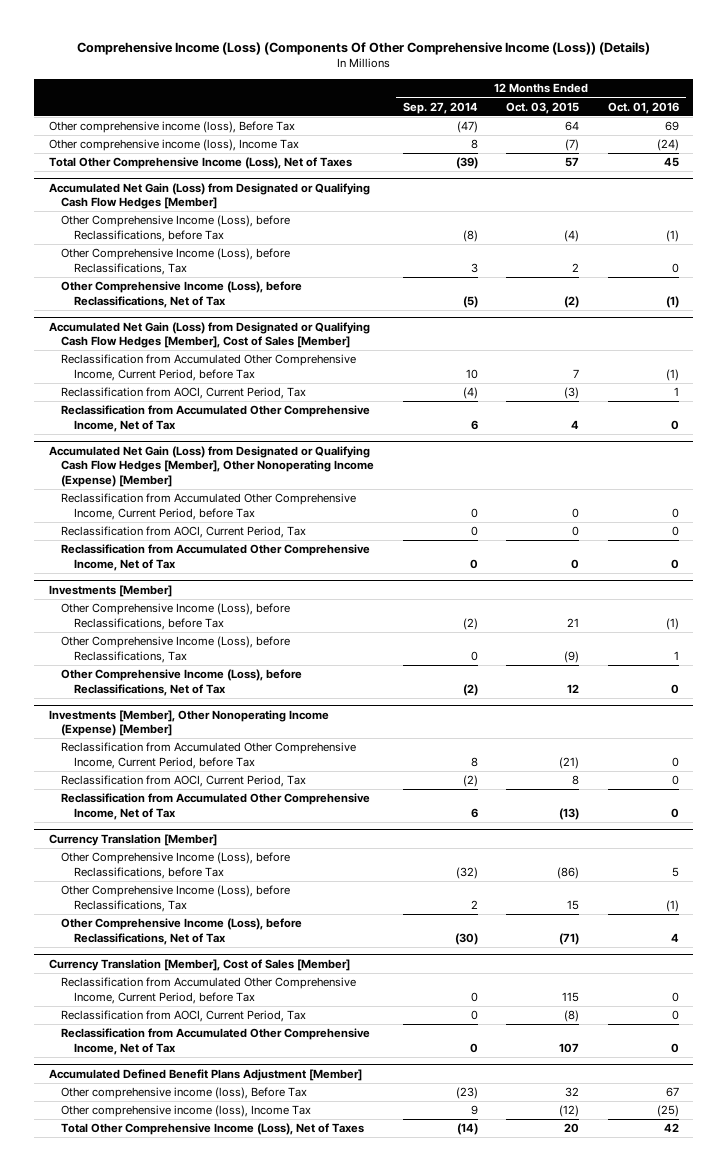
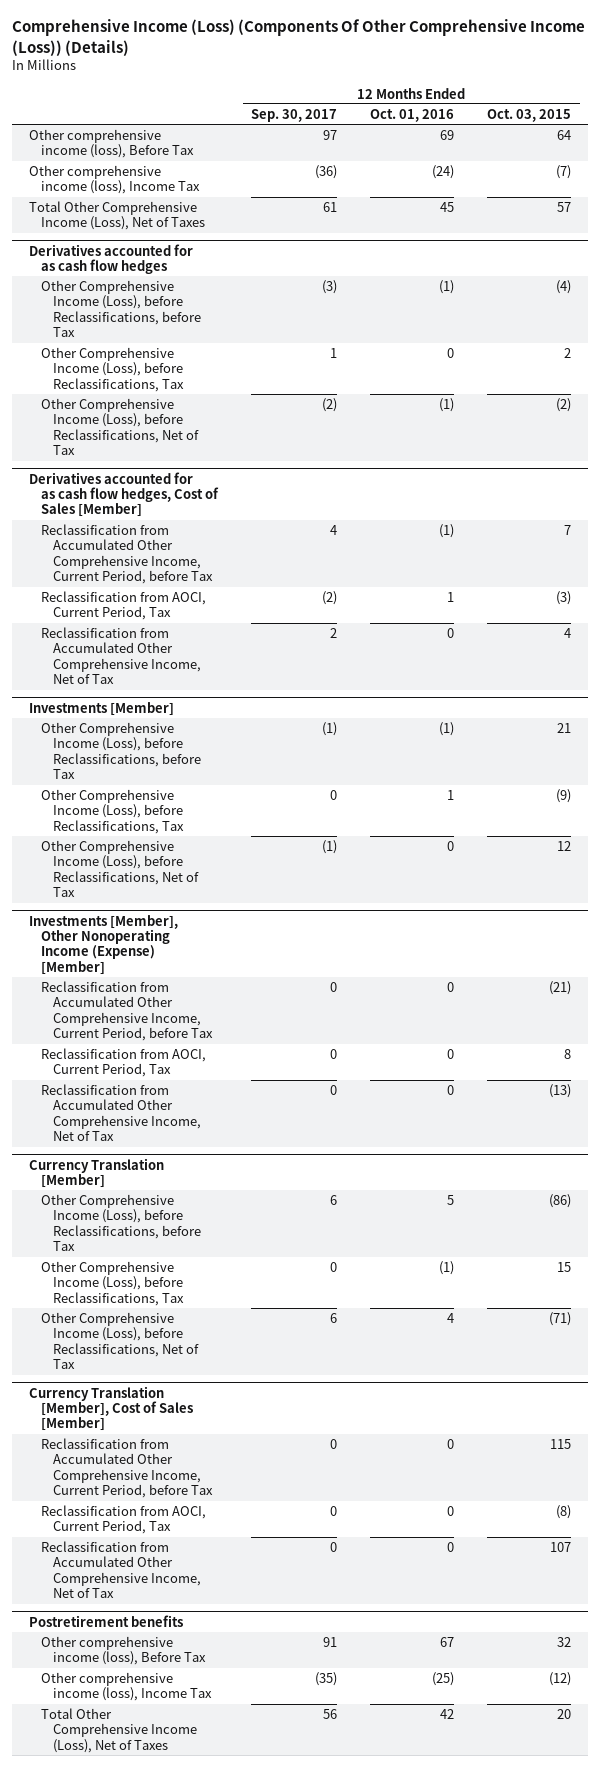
- | 12 Months Ended Sep. 27, 2014 | 12 Months Ended Oct. 03, 2015 | 12 Months Ended Oct. 01, 2016
+ | 12 Months Ended Sep. 30, 2017 | 12 Months Ended Oct. 01, 2016 | 12 Months Ended Oct. 03, 2015
- Accumulated Net Gain (Loss) from Designated or Qualifying Cash Flow Hedges [Member]
+ Derivatives accounted for as cash flow hedges
- Accumulated Net Gain (Loss) from Designated or Qualifying Cash Flow Hedges [Member], Cost of Sales [Member]
+ Derivatives accounted for as cash flow hedges, Cost of Sales [Member]
- Accumulated Net Gain (Loss) from Designated or Qualifying Cash Flow Hedges [Member], Other Nonoperating Income (Expense) [Member]
- Reclassification from Accumulated Other Comprehensive Income, Current Period, before Tax | 0 | 0 | 0
- Reclassification from AOCI, Current Period, Tax | 0 | 0 | 0
- Reclassification from Accumulated Other Comprehensive Income, Net of Tax | 0 | 0 | 0
- Accumulated Defined Benefit Plans Adjustment [Member]
+ Postretirement benefits

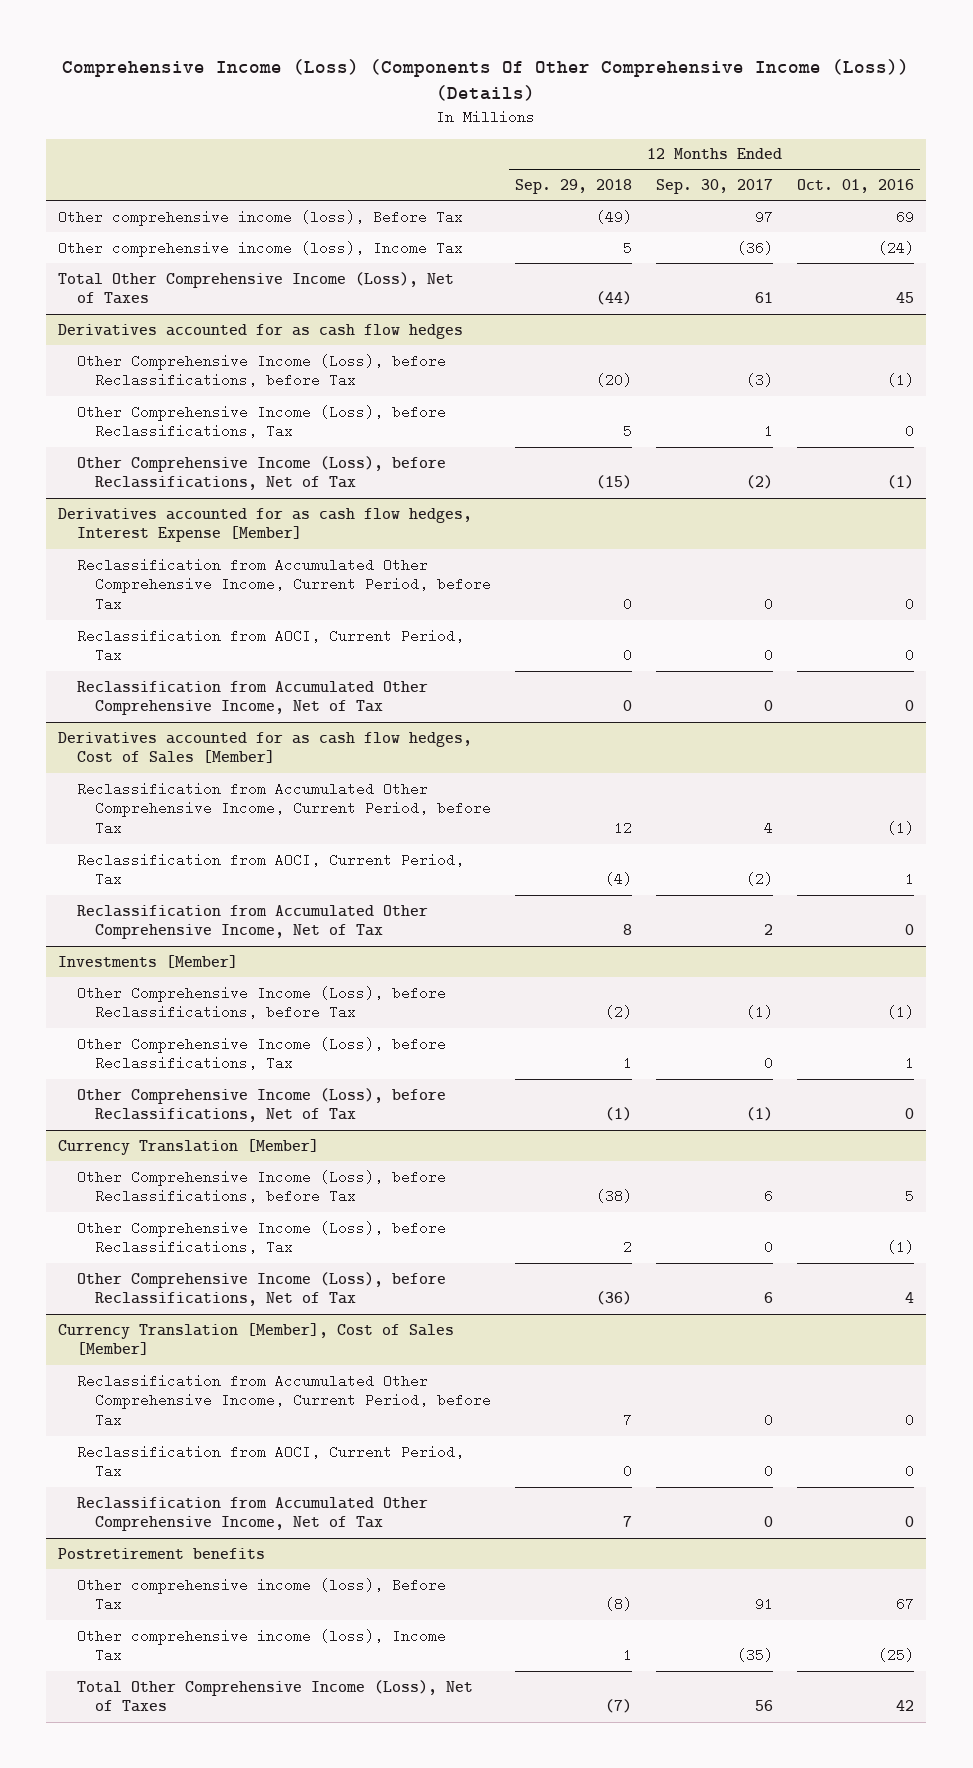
- | 12 Months Ended Sep. 30, 2017 | 12 Months Ended Oct. 01, 2016 | 12 Months Ended Oct. 03, 2015
+ | 12 Months Ended Sep. 29, 2018 | 12 Months Ended Sep. 30, 2017 | 12 Months Ended Oct. 01, 2016
+ Derivatives accounted for as cash flow hedges, Interest Expense [Member]
+ Reclassification from Accumulated Other Comprehensive Income, Current Period, before Tax | 0 | 0 | 0
+ Reclassification from AOCI, Current Period, Tax | 0 | 0 | 0
+ Reclassification from Accumulated Other Comprehensive Income, Net of Tax | 0 | 0 | 0
- Investments [Member], Other Nonoperating Income (Expense) [Member]
- Reclassification from Accumulated Other Comprehensive Income, Current Period, before Tax | 0 | 0 | (21)
- Reclassification from AOCI, Current Period, Tax | 0 | 0 | 8
- Reclassification from Accumulated Other Comprehensive Income, Net of Tax | 0 | 0 | (13)

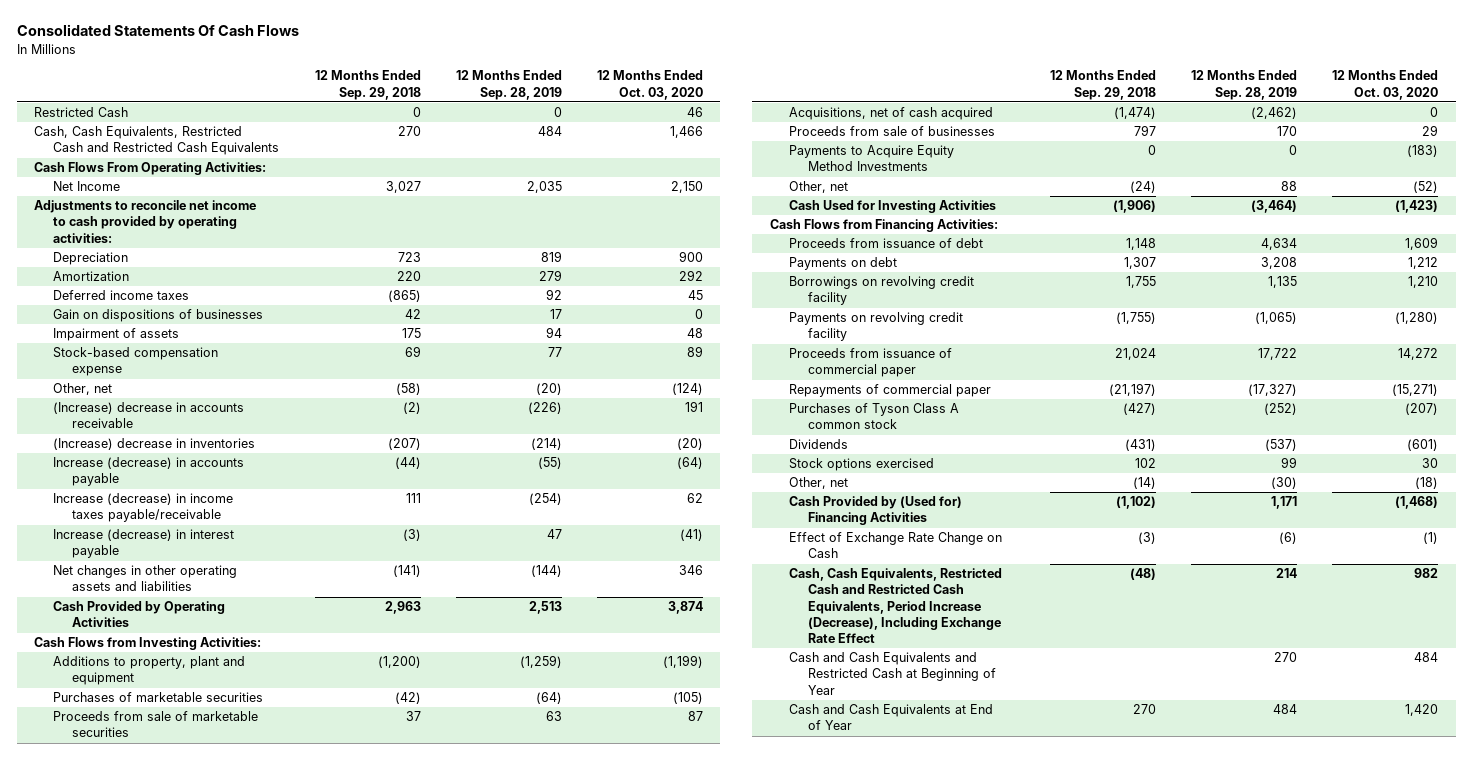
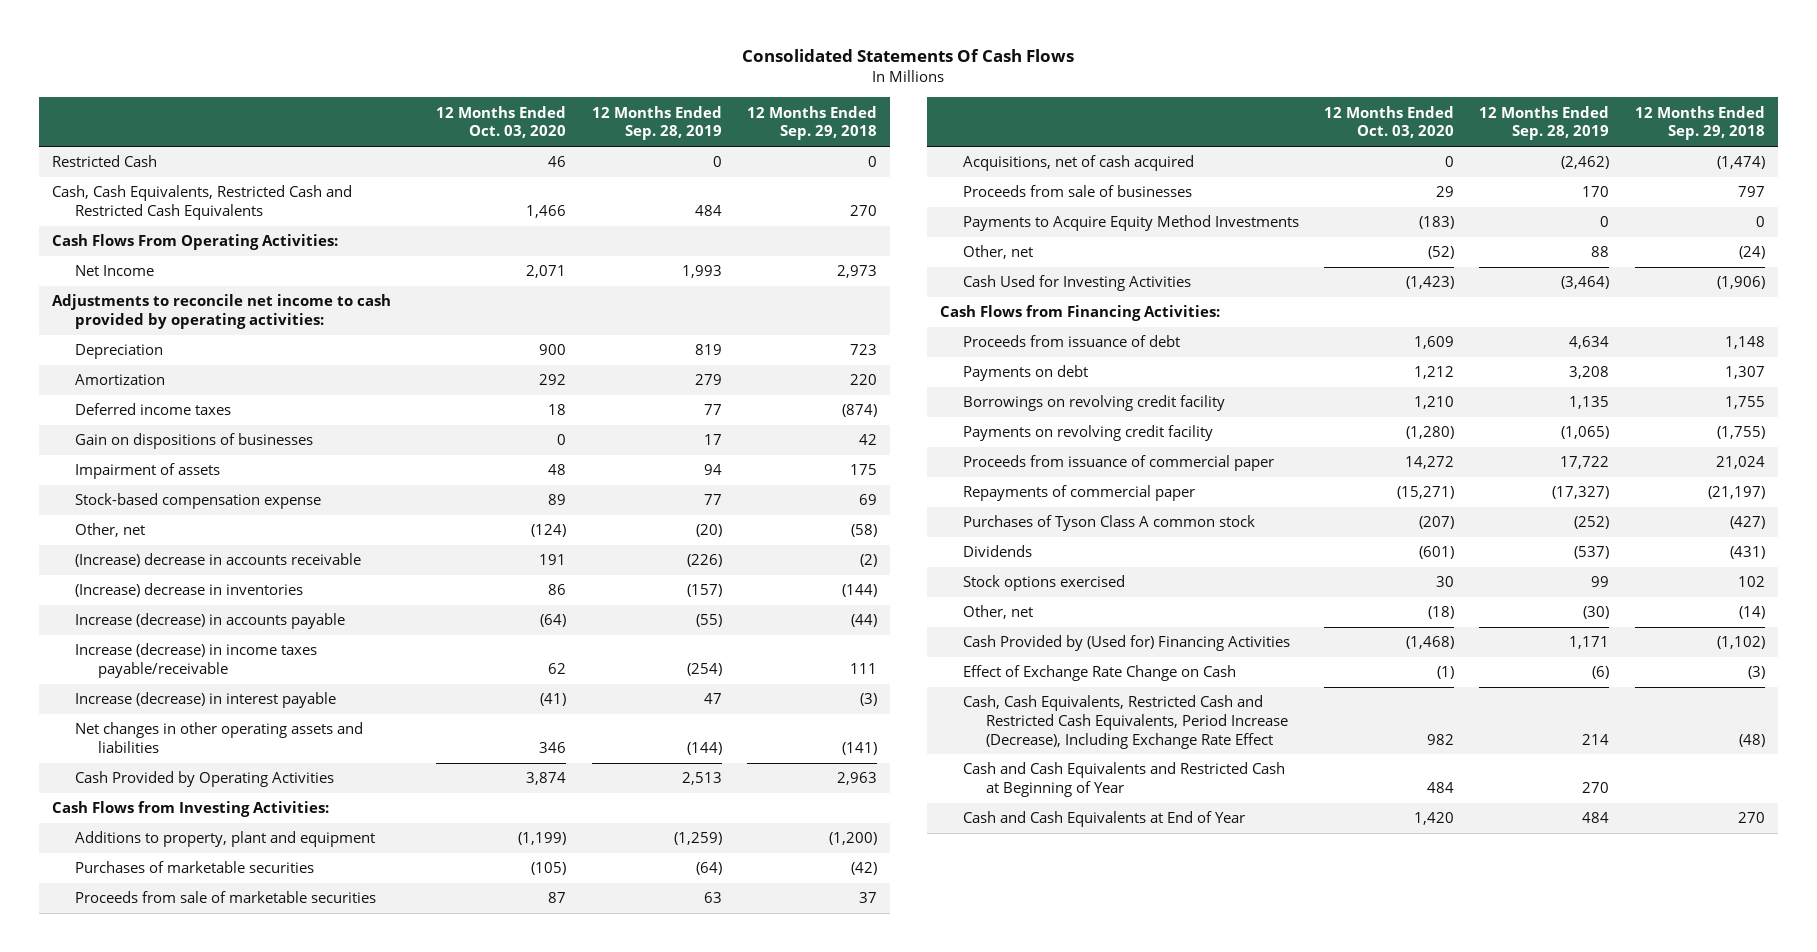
- | 12 Months Ended Sep. 29, 2018 | 12 Months Ended Sep. 28, 2019 | 12 Months Ended Oct. 03, 2020
+ | 12 Months Ended Oct. 03, 2020 | 12 Months Ended Sep. 28, 2019 | 12 Months Ended Sep. 29, 2018
- Net Income | 3,027 | 2,035 | 2,150
+ Net Income | 2,071 | 1,993 | 2,973
- Deferred income taxes | (865) | 92 | 45
+ Deferred income taxes | 18 | 77 | (874)
- (Increase) decrease in inventories | (207) | (214) | (20)
+ (Increase) decrease in inventories | 86 | (157) | (144)

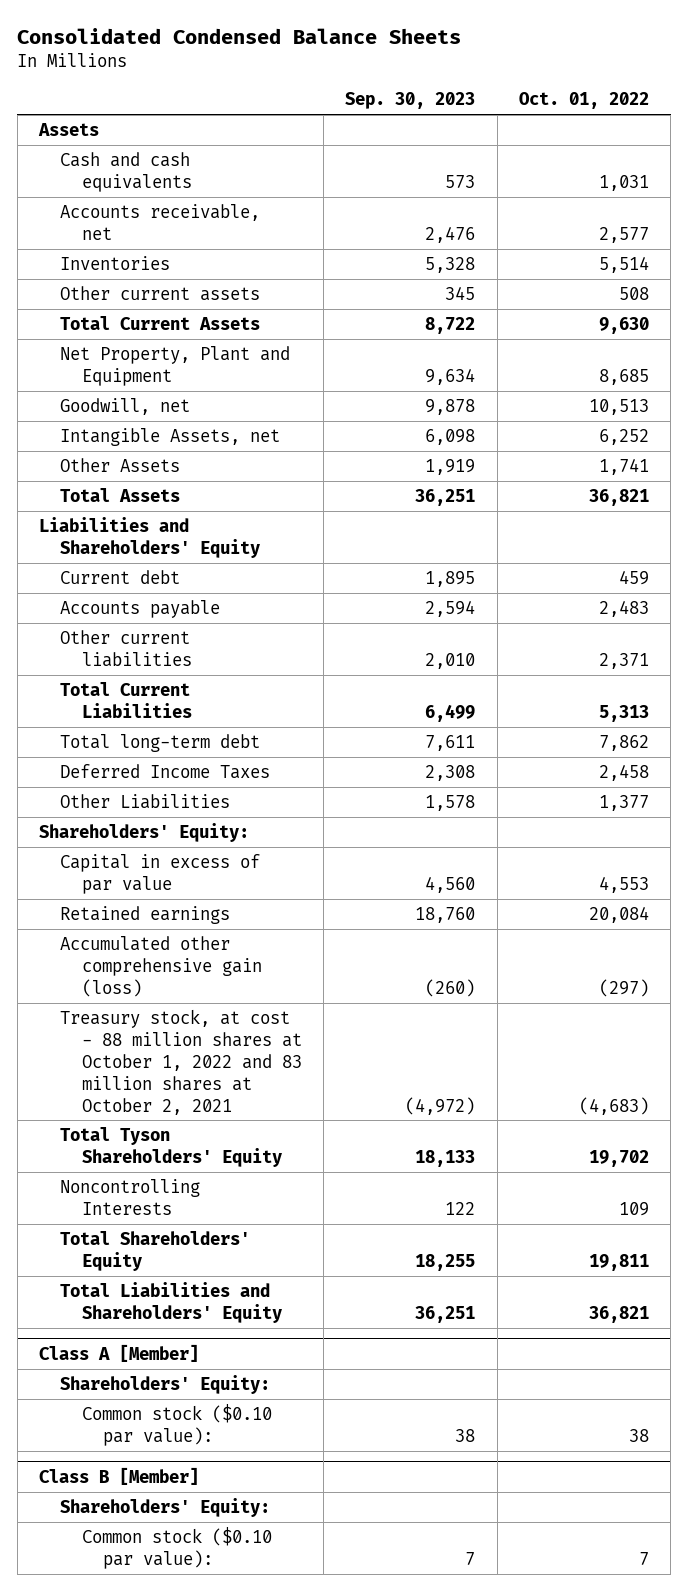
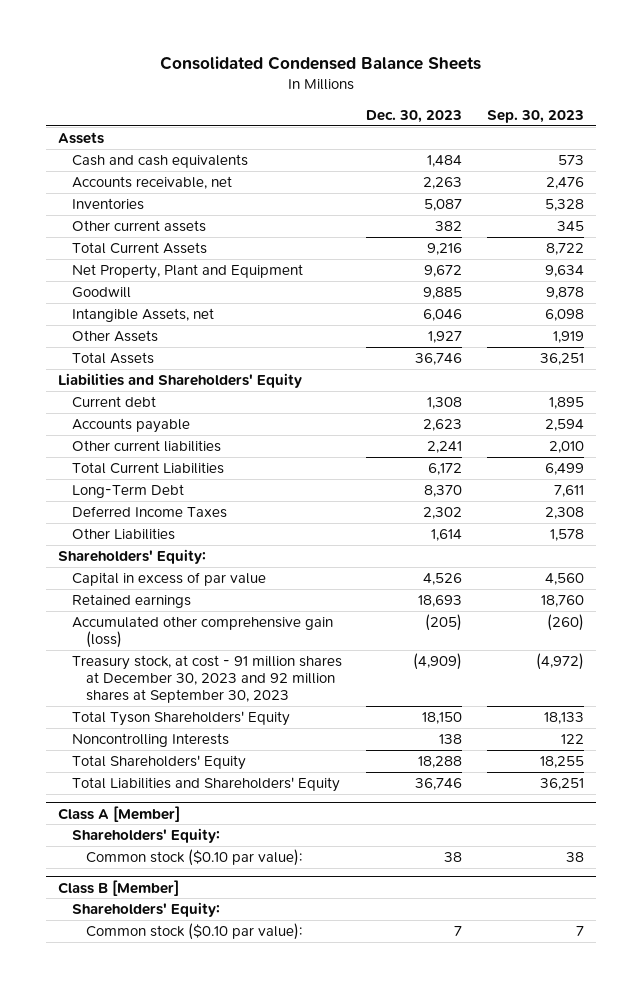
- | Sep. 30, 2023 | Oct. 01, 2022
+ | Dec. 30, 2023 | Sep. 30, 2023
- Goodwill, net | 9,878 | 10,513
+ Goodwill | 9,885 | 9,878
- Total long-term debt | 7,611 | 7,862
+ Long-Term Debt | 8,370 | 7,611
- Treasury stock, at cost - 88 million shares at October 1, 2022 and 83 million shares at October 2, 2021 | (4,972) | (4,683)
+ Treasury stock, at cost - 91 million shares at December 30, 2023 and 92 million shares at September 30, 2023 | (4,909) | (4,972)

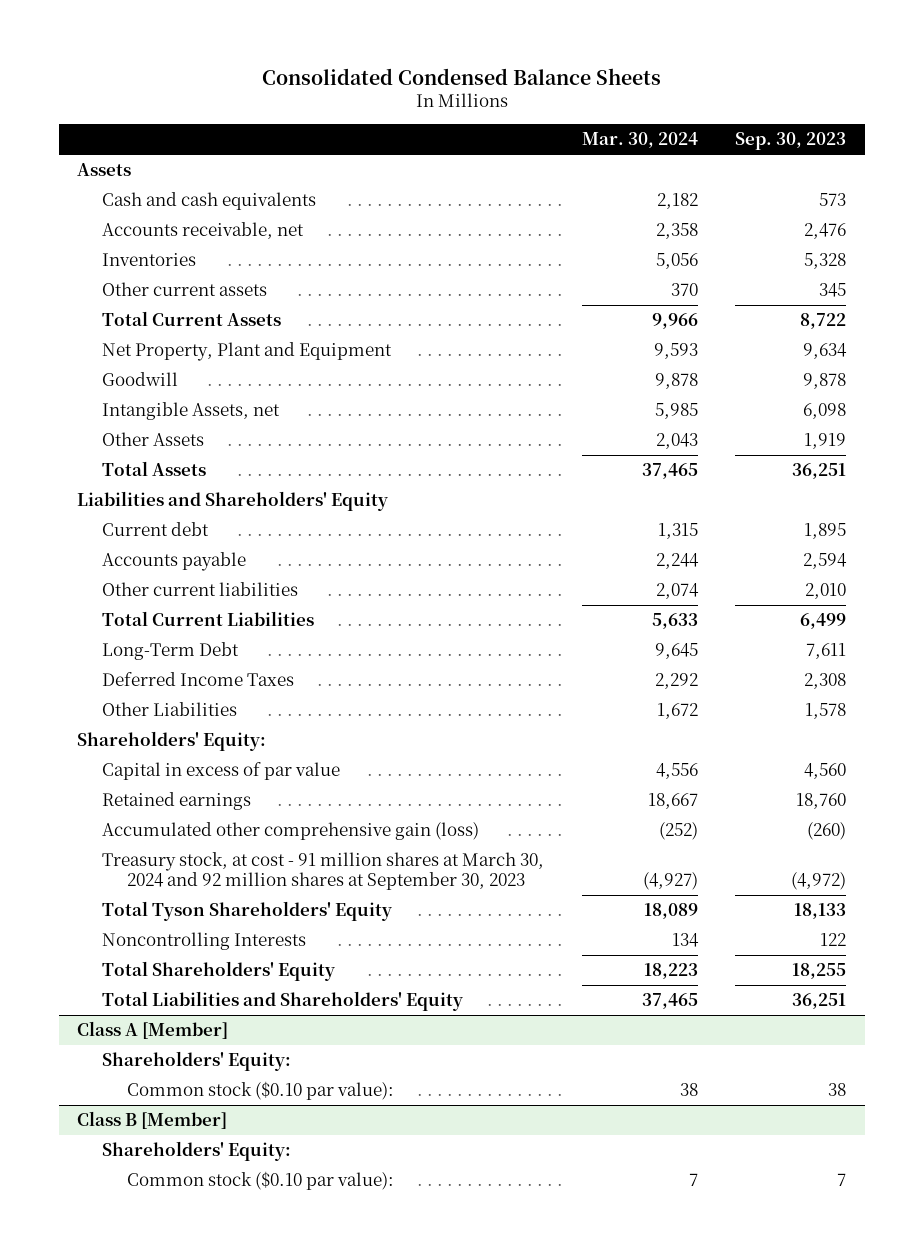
- | Dec. 30, 2023 | Sep. 30, 2023
+ | Mar. 30, 2024 | Sep. 30, 2023
- Treasury stock, at cost - 91 million shares at December 30, 2023 and 92 million shares at September 30, 2023 | (4,909) | (4,972)
+ Treasury stock, at cost - 91 million shares at March 30, 2024 and 92 million shares at September 30, 2023 | (4,927) | (4,972)

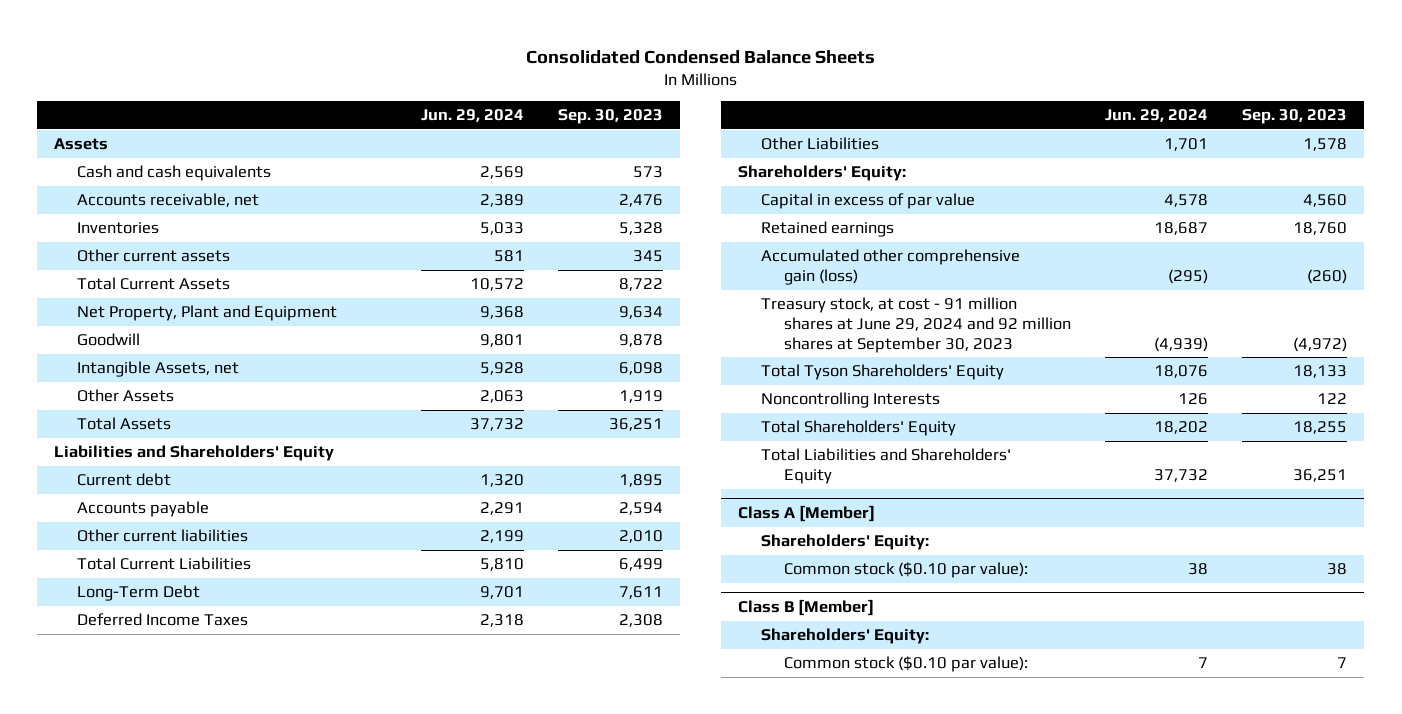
- | Mar. 30, 2024 | Sep. 30, 2023
+ | Jun. 29, 2024 | Sep. 30, 2023
- Treasury stock, at cost - 91 million shares at March 30, 2024 and 92 million shares at September 30, 2023 | (4,927) | (4,972)
+ Treasury stock, at cost - 91 million shares at June 29, 2024 and 92 million shares at September 30, 2023 | (4,939) | (4,972)

